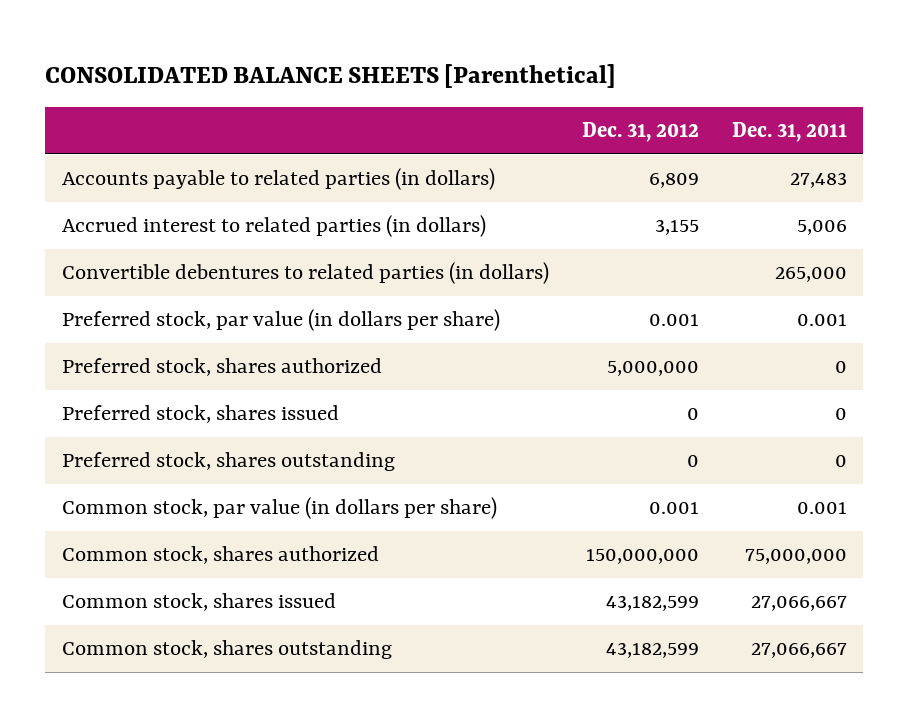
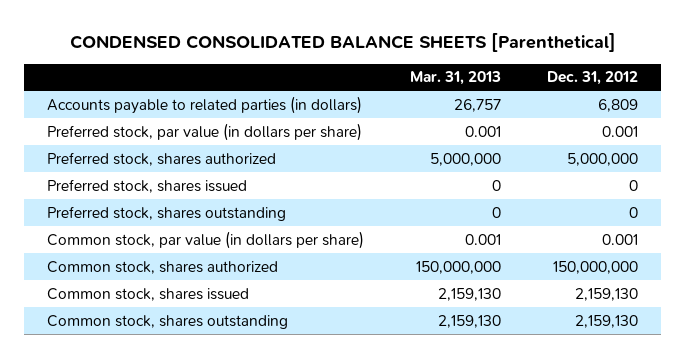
- CONSOLIDATED BALANCE SHEETS [Parenthetical]
+ CONDENSED CONSOLIDATED BALANCE SHEETS [Parenthetical]
- | Dec. 31, 2012 | Dec. 31, 2011
+ | Mar. 31, 2013 | Dec. 31, 2012
- Accrued interest to related parties (in dollars) | 3,155 | 5,006
- Convertible debentures to related parties (in dollars) | | 265,000
- Common stock, shares issued | 43,182,599 | 27,066,667
- Common stock, shares outstanding | 43,182,599 | 27,066,667
+ Common stock, shares issued | 2,159,130 | 2,159,130
+ Common stock, shares outstanding | 2,159,130 | 2,159,130

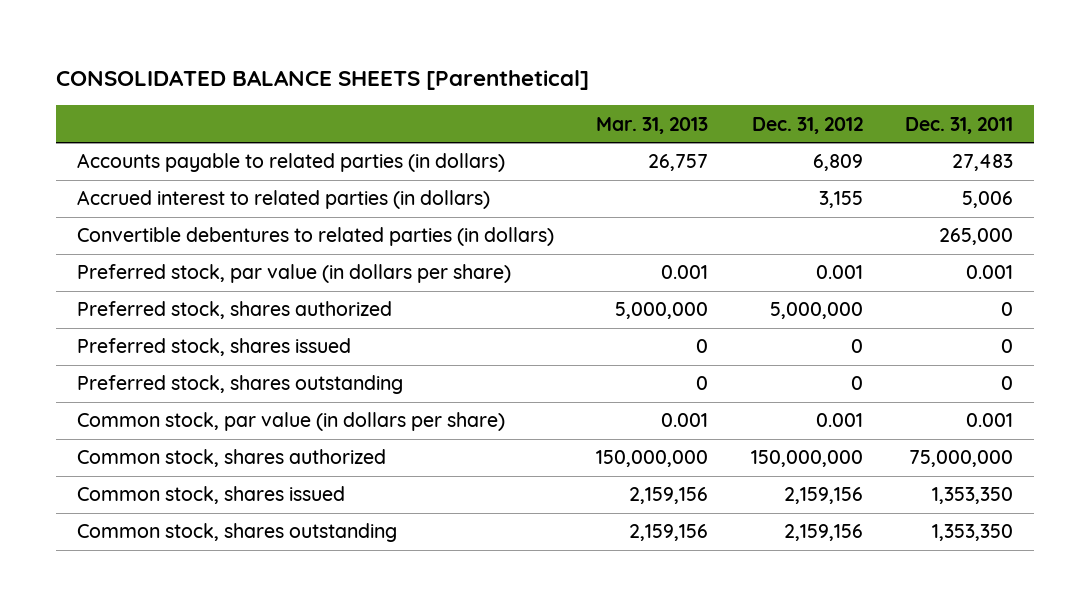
- CONDENSED CONSOLIDATED BALANCE SHEETS [Parenthetical]
+ CONSOLIDATED BALANCE SHEETS [Parenthetical]
- | Mar. 31, 2013 | Dec. 31, 2012
+ | Mar. 31, 2013 | Dec. 31, 2012 | Dec. 31, 2011
+ Accrued interest to related parties (in dollars) | | 3,155 | 5,006
+ Convertible debentures to related parties (in dollars) | | | 265,000
- Common stock, shares issued | 2,159,130 | 2,159,130
- Common stock, shares outstanding | 2,159,130 | 2,159,130
+ Common stock, shares issued | 2,159,156 | 2,159,156 | 1,353,350
+ Common stock, shares outstanding | 2,159,156 | 2,159,156 | 1,353,350

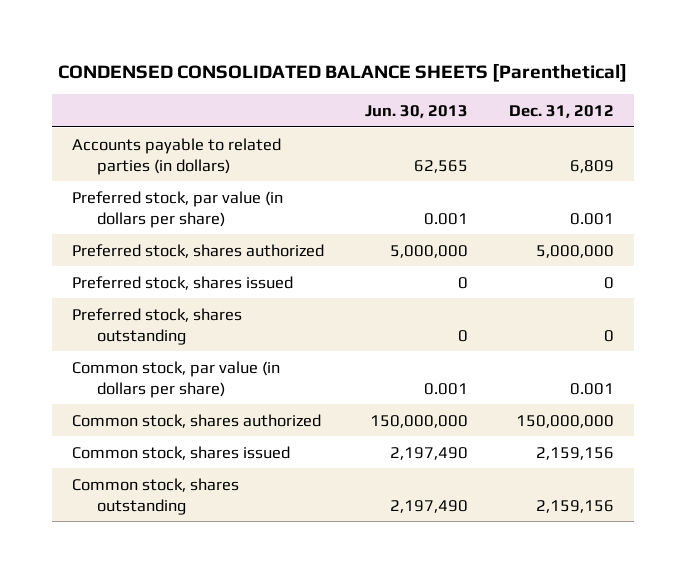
- CONSOLIDATED BALANCE SHEETS [Parenthetical]
+ CONDENSED CONSOLIDATED BALANCE SHEETS [Parenthetical]
- | Mar. 31, 2013 | Dec. 31, 2012 | Dec. 31, 2011
+ | Jun. 30, 2013 | Dec. 31, 2012
- Accrued interest to related parties (in dollars) | | 3,155 | 5,006
- Convertible debentures to related parties (in dollars) | | | 265,000

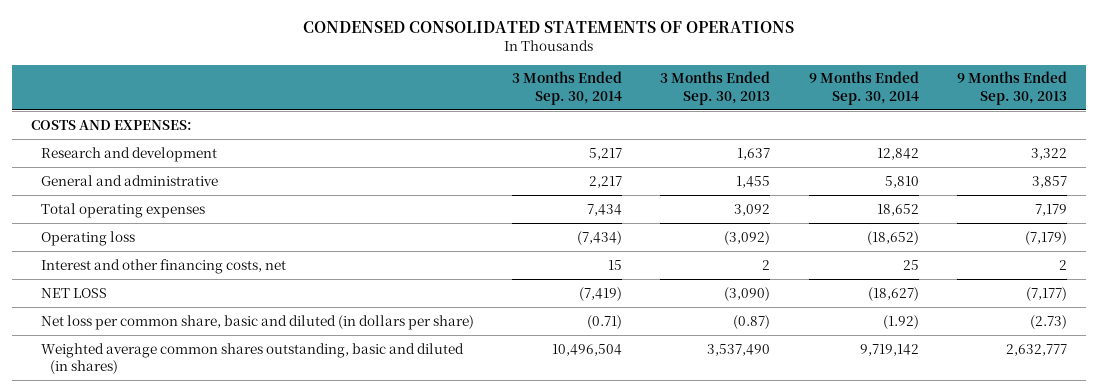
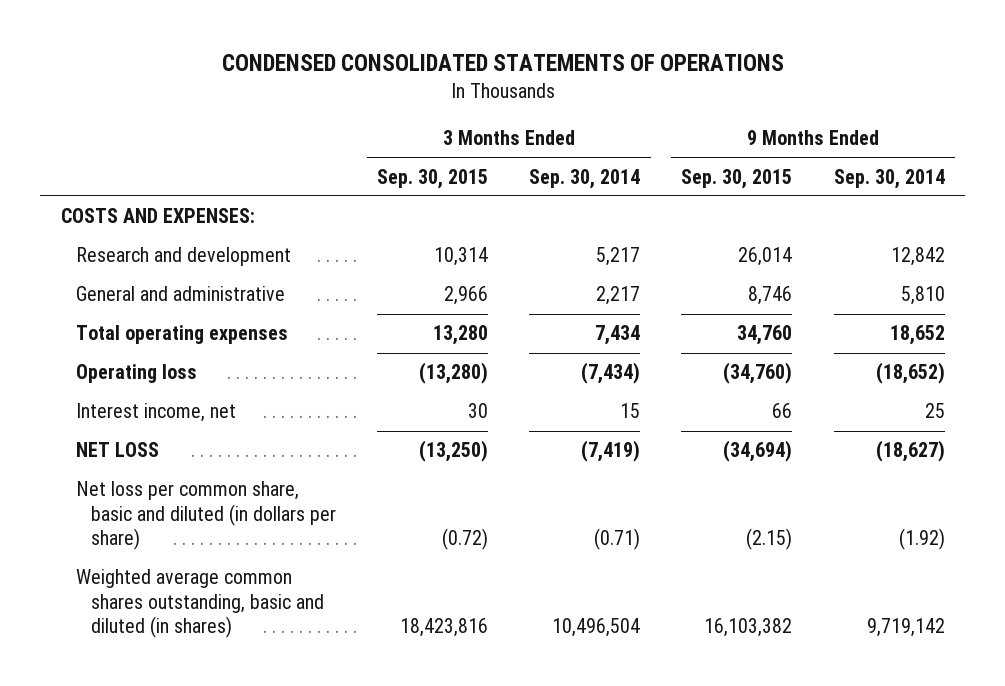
- | 3 Months Ended Sep. 30, 2014 | 3 Months Ended Sep. 30, 2013 | 9 Months Ended Sep. 30, 2014 | 9 Months Ended Sep. 30, 2013
+ | 3 Months Ended Sep. 30, 2015 | 3 Months Ended Sep. 30, 2014 | 9 Months Ended Sep. 30, 2015 | 9 Months Ended Sep. 30, 2014
- Interest and other financing costs, net | 15 | 2 | 25 | 2
+ Interest income, net | 30 | 15 | 66 | 25

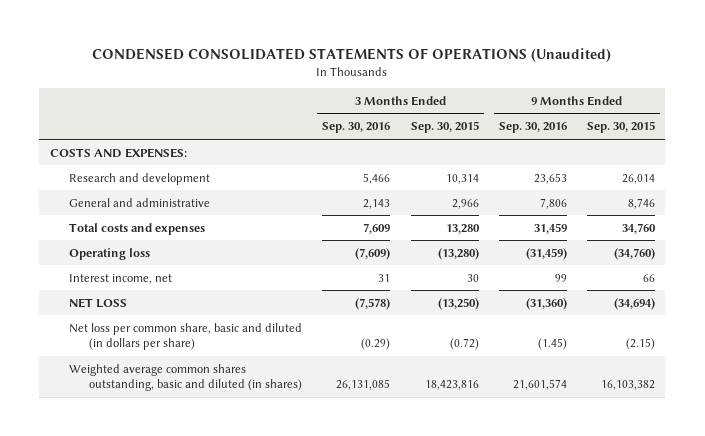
- CONDENSED CONSOLIDATED STATEMENTS OF OPERATIONS
+ CONDENSED CONSOLIDATED STATEMENTS OF OPERATIONS (Unaudited)
- | 3 Months Ended Sep. 30, 2015 | 3 Months Ended Sep. 30, 2014 | 9 Months Ended Sep. 30, 2015 | 9 Months Ended Sep. 30, 2014
+ | 3 Months Ended Sep. 30, 2016 | 3 Months Ended Sep. 30, 2015 | 9 Months Ended Sep. 30, 2016 | 9 Months Ended Sep. 30, 2015
- Total operating expenses | 13,280 | 7,434 | 34,760 | 18,652
+ Total costs and expenses | 7,609 | 13,280 | 31,459 | 34,760

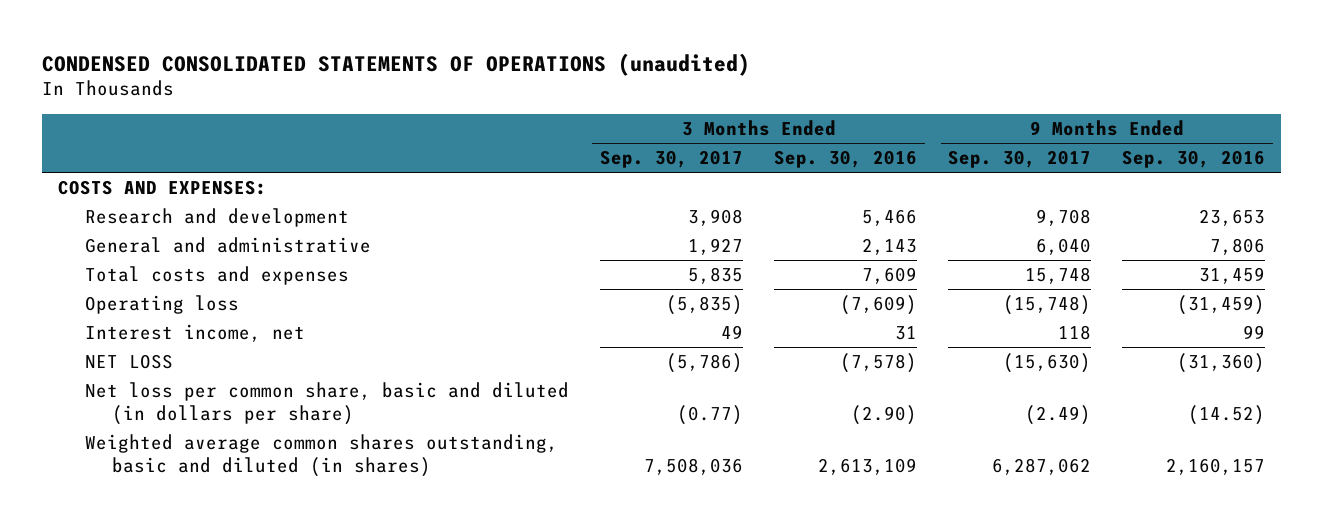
- CONDENSED CONSOLIDATED STATEMENTS OF OPERATIONS (Unaudited)
+ CONDENSED CONSOLIDATED STATEMENTS OF OPERATIONS (unaudited)
- | 3 Months Ended Sep. 30, 2016 | 3 Months Ended Sep. 30, 2015 | 9 Months Ended Sep. 30, 2016 | 9 Months Ended Sep. 30, 2015
+ | 3 Months Ended Sep. 30, 2017 | 3 Months Ended Sep. 30, 2016 | 9 Months Ended Sep. 30, 2017 | 9 Months Ended Sep. 30, 2016
- Net loss per common share, basic and diluted (in dollars per share) | (0.29) | (0.72) | (1.45) | (2.15)
- Weighted average common shares outstanding, basic and diluted (in shares) | 26,131,085 | 18,423,816 | 21,601,574 | 16,103,382
+ Net loss per common share, basic and diluted (in dollars per share) | (0.77) | (2.90) | (2.49) | (14.52)
+ Weighted average common shares outstanding, basic and diluted (in shares) | 7,508,036 | 2,613,109 | 6,287,062 | 2,160,157

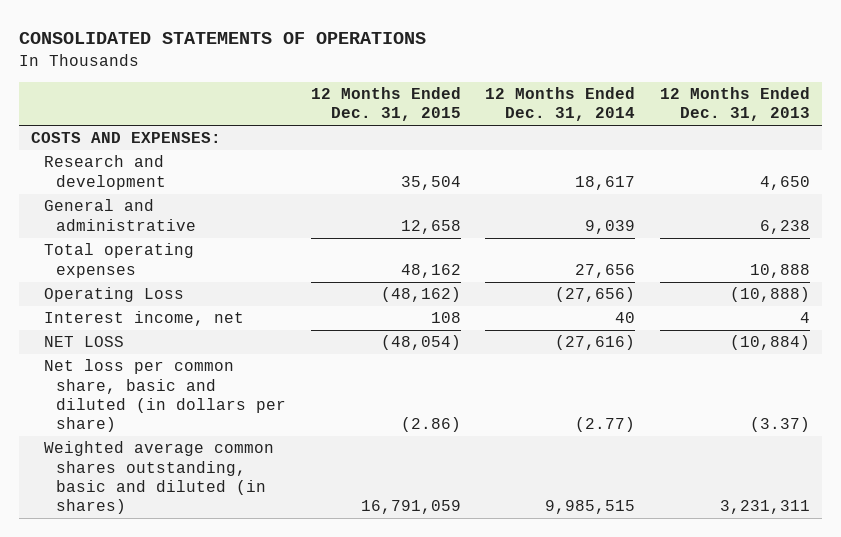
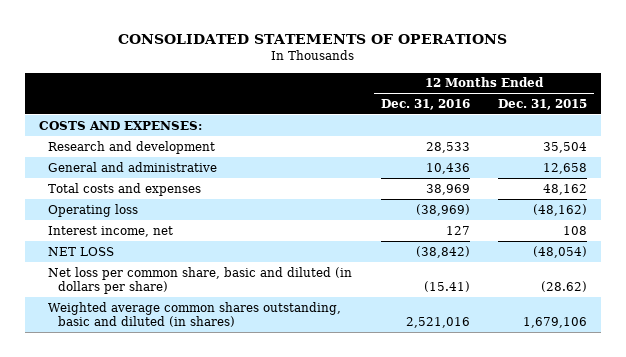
- | 12 Months Ended Dec. 31, 2015 | 12 Months Ended Dec. 31, 2014 | 12 Months Ended Dec. 31, 2013
+ | 12 Months Ended Dec. 31, 2016 | 12 Months Ended Dec. 31, 2015
- Total operating expenses | 48,162 | 27,656 | 10,888
- Operating Loss | (48,162) | (27,656) | (10,888)
+ Total costs and expenses | 38,969 | 48,162
+ Operating loss | (38,969) | (48,162)
- Net loss per common share, basic and diluted (in dollars per share) | (2.86) | (2.77) | (3.37)
- Weighted average common shares outstanding, basic and diluted (in shares) | 16,791,059 | 9,985,515 | 3,231,311
+ Net loss per common share, basic and diluted (in dollars per share) | (15.41) | (28.62)
+ Weighted average common shares outstanding, basic and diluted (in shares) | 2,521,016 | 1,679,106

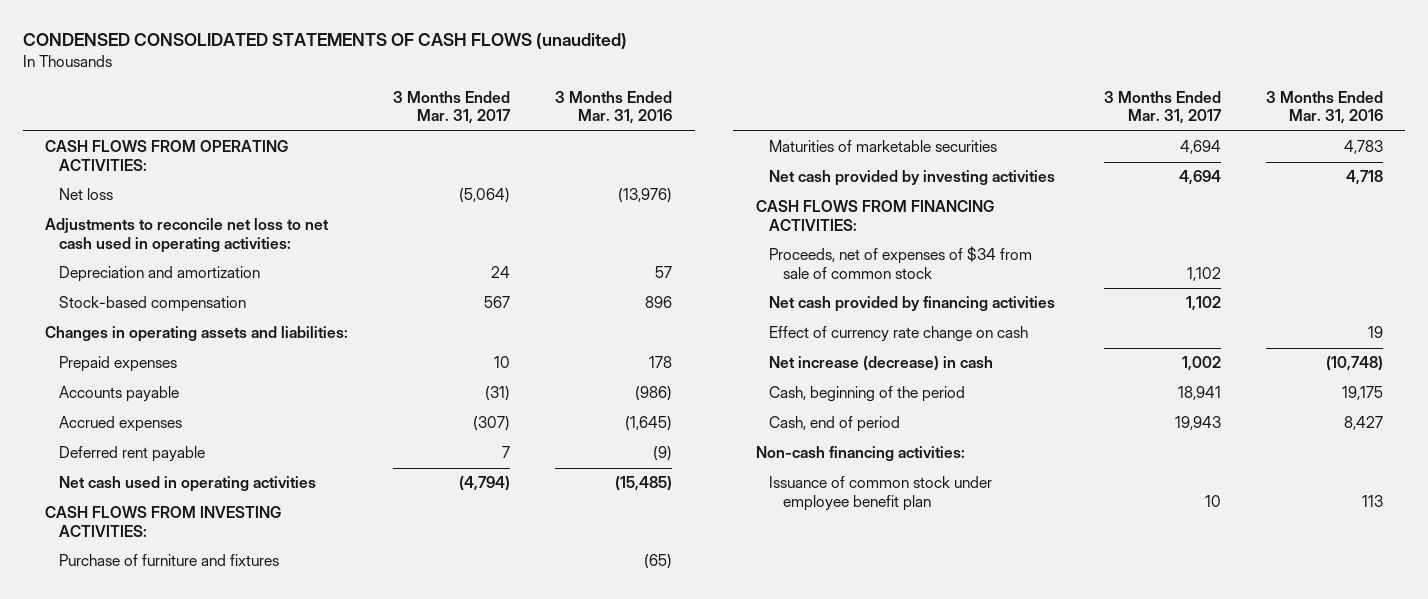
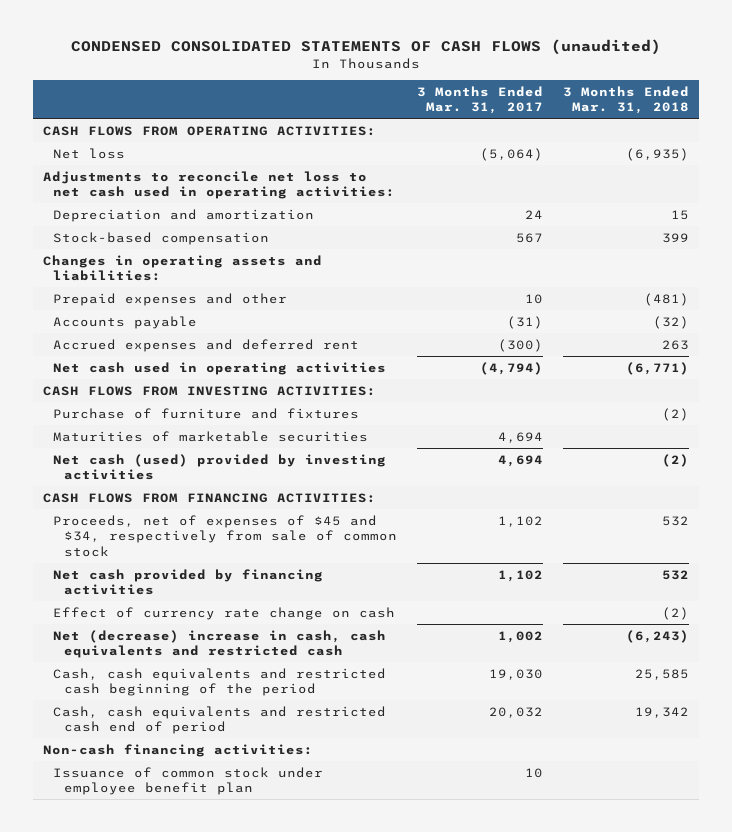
- | 3 Months Ended Mar. 31, 2017 | 3 Months Ended Mar. 31, 2016
+ | 3 Months Ended Mar. 31, 2017 | 3 Months Ended Mar. 31, 2018
- Prepaid expenses | 10 | 178
+ Prepaid expenses and other | 10 | (481)
- Accrued expenses | (307) | (1,645)
- Deferred rent payable | 7 | (9)
+ Accrued expenses and deferred rent | (300) | 263
- Net cash provided by investing activities | 4,694 | 4,718
+ Net cash (used) provided by investing activities | 4,694 | (2)
- Proceeds, net of expenses of $34 from sale of common stock | 1,102 |
+ Proceeds, net of expenses of $45 and $34, respectively from sale of common stock | 1,102 | 532
- Net increase (decrease) in cash | 1,002 | (10,748)
- Cash, beginning of the period | 18,941 | 19,175
- Cash, end of period | 19,943 | 8,427
+ Net (decrease) increase in cash, cash equivalents and restricted cash | 1,002 | (6,243)
+ Cash, cash equivalents and restricted cash beginning of the period | 19,030 | 25,585
+ Cash, cash equivalents and restricted cash end of period | 20,032 | 19,342

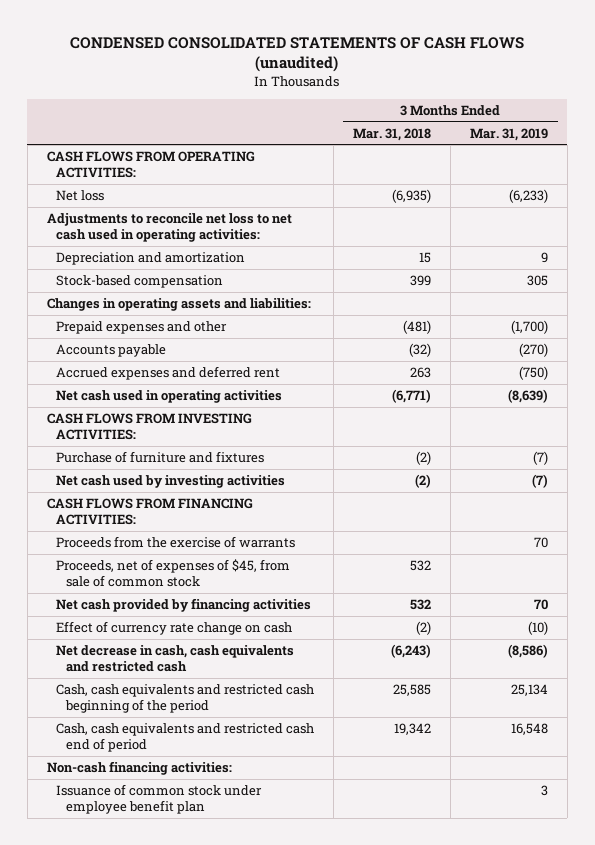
- | 3 Months Ended Mar. 31, 2017 | 3 Months Ended Mar. 31, 2018
+ | 3 Months Ended Mar. 31, 2018 | 3 Months Ended Mar. 31, 2019
- Maturities of marketable securities | 4,694 |
- Net cash (used) provided by investing activities | 4,694 | (2)
+ Net cash used by investing activities | (2) | (7)
- Proceeds, net of expenses of $45 and $34, respectively from sale of common stock | 1,102 | 532
+ Proceeds from the exercise of warrants | | 70
+ Proceeds, net of expenses of $45, from sale of common stock | 532 |
- Net (decrease) increase in cash, cash equivalents and restricted cash | 1,002 | (6,243)
+ Net decrease in cash, cash equivalents and restricted cash | (6,243) | (8,586)

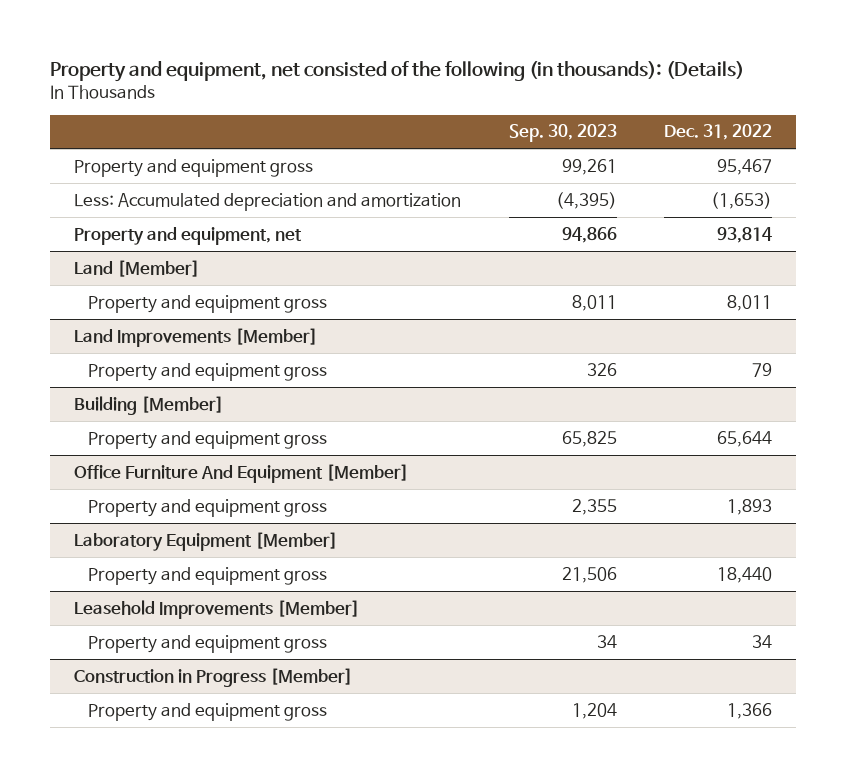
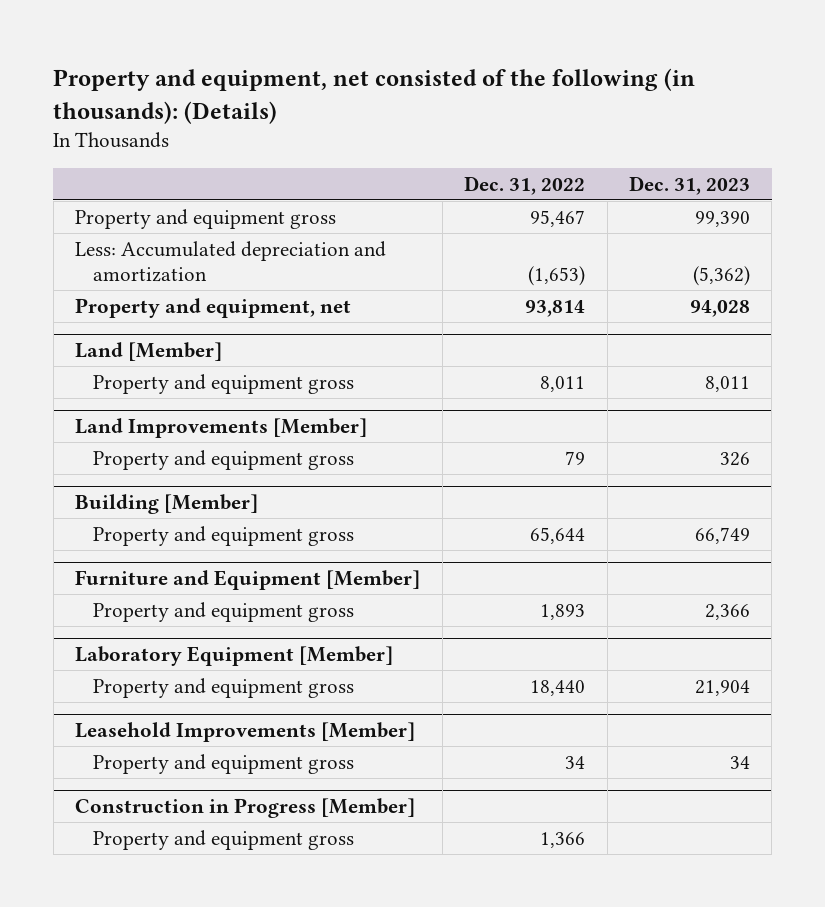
- | Sep. 30, 2023 | Dec. 31, 2022
+ | Dec. 31, 2022 | Dec. 31, 2023
- Office Furniture And Equipment [Member]
+ Furniture and Equipment [Member]

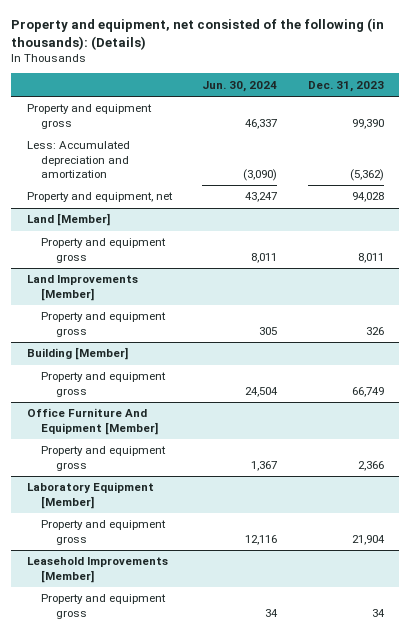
- | Dec. 31, 2022 | Dec. 31, 2023
+ | Jun. 30, 2024 | Dec. 31, 2023
- Furniture and Equipment [Member]
+ Office Furniture And Equipment [Member]
- Construction in Progress [Member]
- Property and equipment gross | 1,366 |

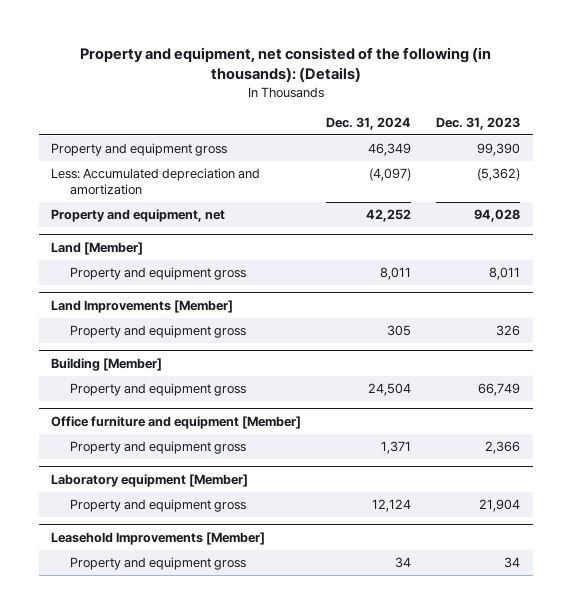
- | Jun. 30, 2024 | Dec. 31, 2023
+ | Dec. 31, 2024 | Dec. 31, 2023
- Office Furniture And Equipment [Member]
+ Office furniture and equipment [Member]
- Laboratory Equipment [Member]
+ Laboratory equipment [Member]

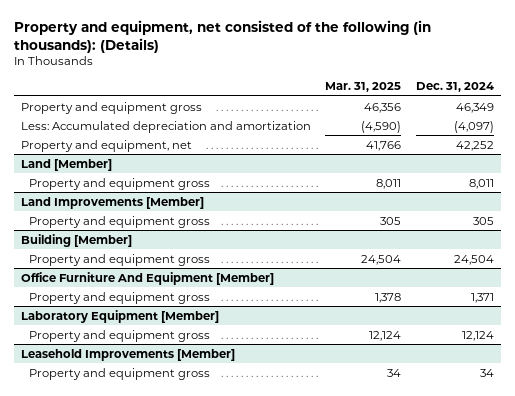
- | Dec. 31, 2024 | Dec. 31, 2023
+ | Mar. 31, 2025 | Dec. 31, 2024
- Office furniture and equipment [Member]
+ Office Furniture And Equipment [Member]
- Laboratory equipment [Member]
+ Laboratory Equipment [Member]

